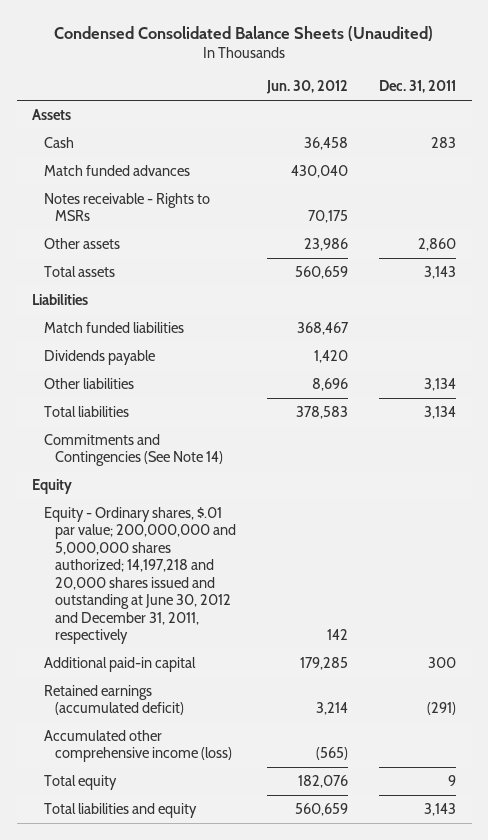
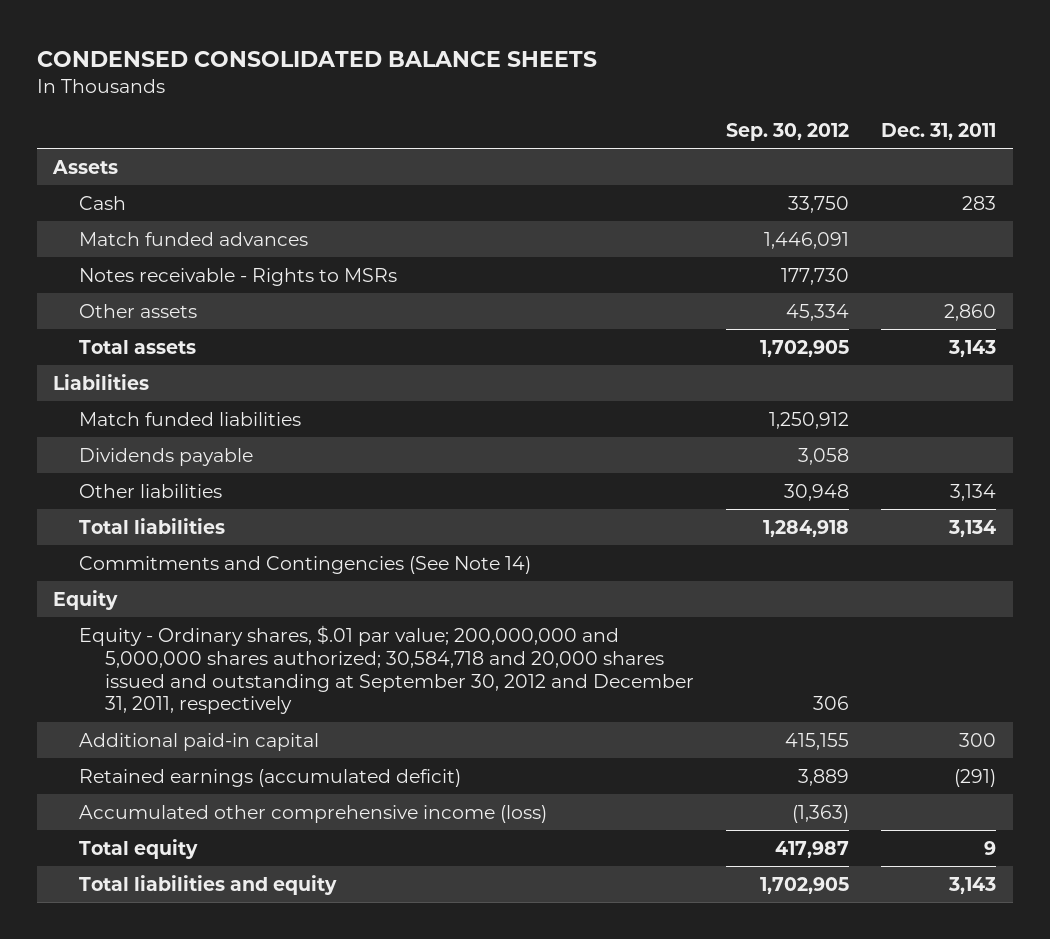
- Condensed Consolidated Balance Sheets (Unaudited)
+ CONDENSED CONSOLIDATED BALANCE SHEETS
- | Jun. 30, 2012 | Dec. 31, 2011
+ | Sep. 30, 2012 | Dec. 31, 2011
- Equity - Ordinary shares, $.01 par value; 200,000,000 and 5,000,000 shares authorized; 14,197,218 and 20,000 shares issued and outstanding at June 30, 2012 and December 31, 2011, respectively | 142 |
+ Equity - Ordinary shares, $.01 par value; 200,000,000 and 5,000,000 shares authorized; 30,584,718 and 20,000 shares issued and outstanding at September 30, 2012 and December 31, 2011, respectively | 306 |

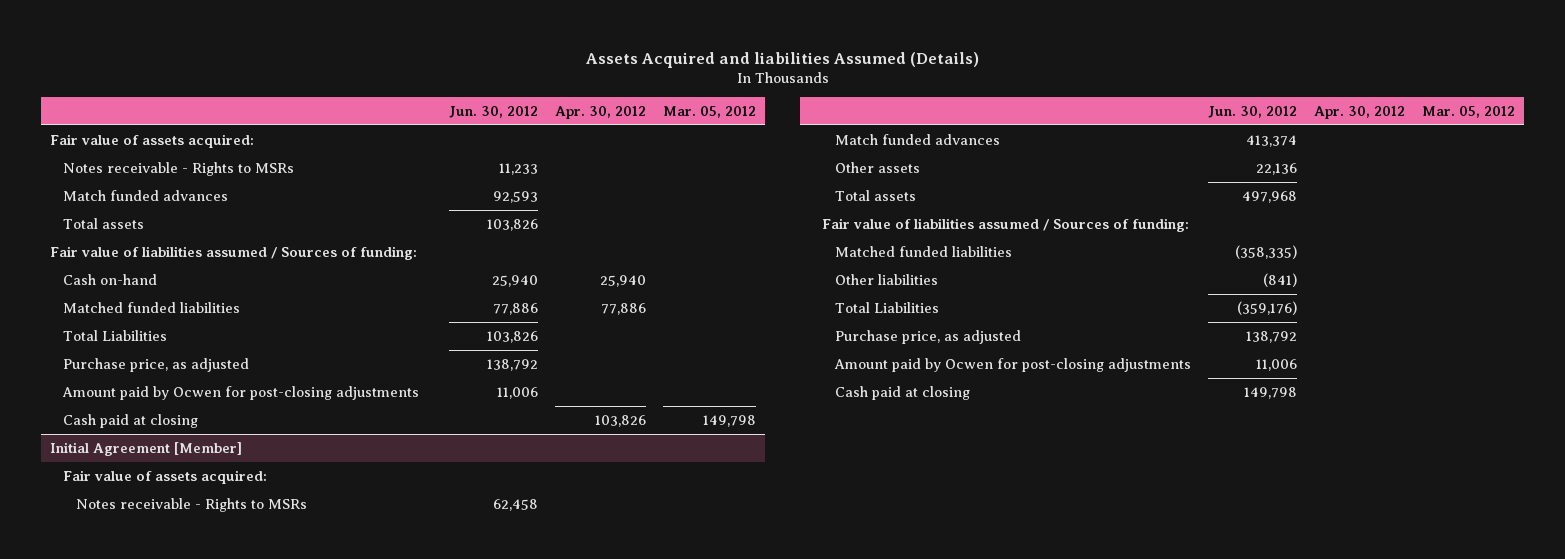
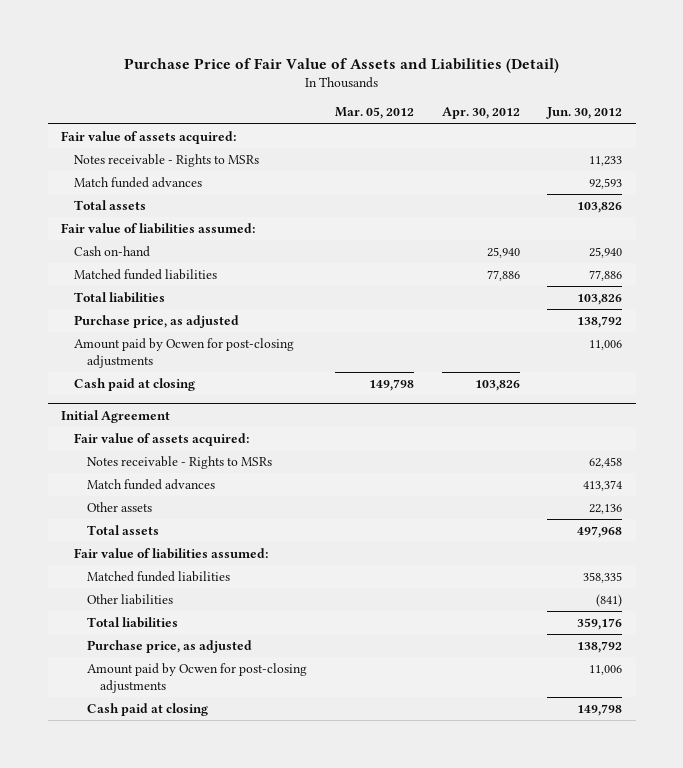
- Assets Acquired and liabilities Assumed (Details)
+ Purchase Price of Fair Value of Assets and Liabilities (Detail)
- | Jun. 30, 2012 | Apr. 30, 2012 | Mar. 05, 2012
+ | Mar. 05, 2012 | Apr. 30, 2012 | Jun. 30, 2012
- Fair value of liabilities assumed / Sources of funding:
+ Fair value of liabilities assumed:
- Total Liabilities | 103,826 | |
+ Total liabilities | | | 103,826
- Initial Agreement [Member]
+ Initial Agreement
- Fair value of liabilities assumed / Sources of funding:
- Matched funded liabilities | (358,335) | |
+ Fair value of liabilities assumed:
+ Matched funded liabilities | | | 358,335
- Total Liabilities | (359,176) | |
+ Total liabilities | | | 359,176

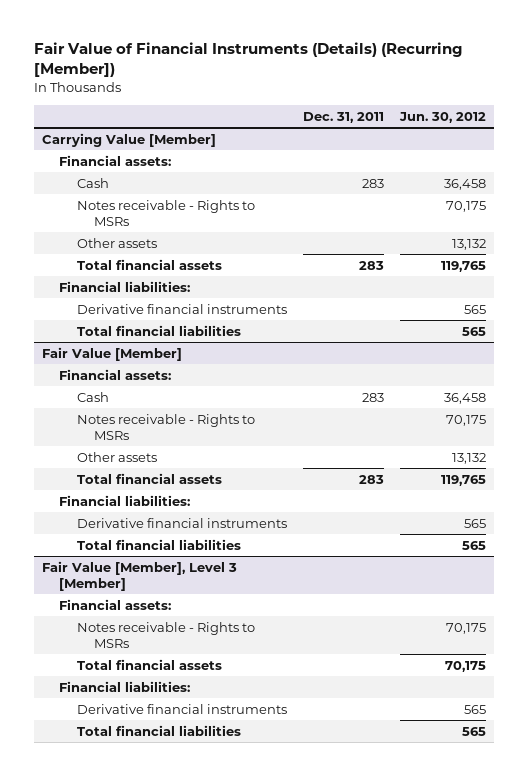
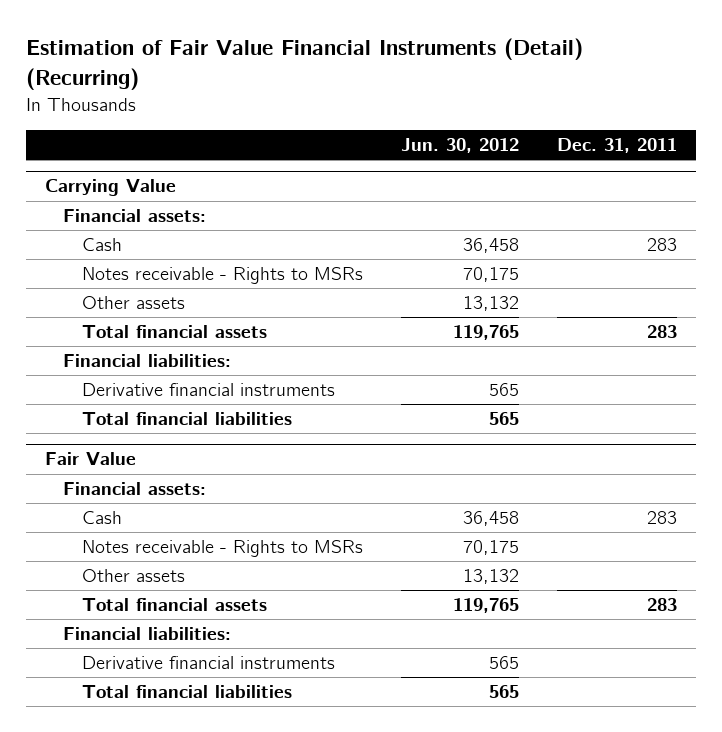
- Fair Value of Financial Instruments (Details) (Recurring [Member])
+ Estimation of Fair Value Financial Instruments (Detail) (Recurring)
- | Dec. 31, 2011 | Jun. 30, 2012
+ | Jun. 30, 2012 | Dec. 31, 2011
- Carrying Value [Member]
+ Carrying Value
- Fair Value [Member]
+ Fair Value
- Fair Value [Member], Level 3 [Member]
- Financial assets:
- Notes receivable - Rights to MSRs | | 70,175
- Total financial assets | | 70,175
- Financial liabilities:
- Derivative financial instruments | | 565
- Total financial liabilities | | 565

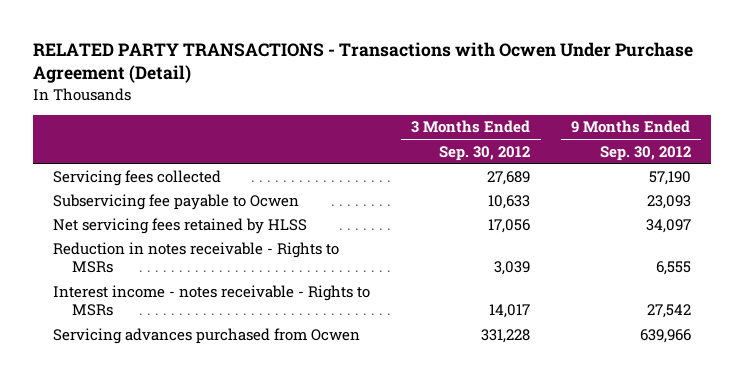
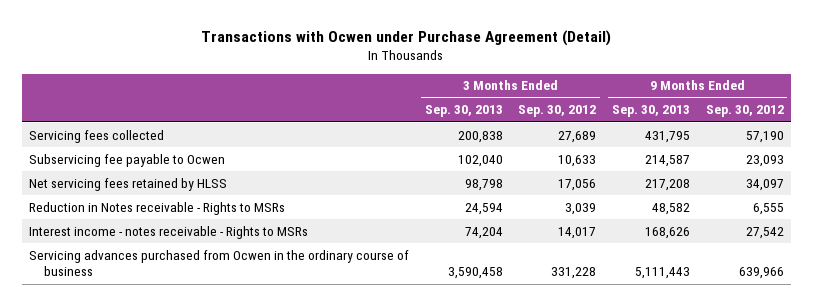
- RELATED PARTY TRANSACTIONS - Transactions with Ocwen Under Purchase Agreement (Detail)
+ Transactions with Ocwen under Purchase Agreement (Detail)
- | 3 Months Ended Sep. 30, 2012 | 9 Months Ended Sep. 30, 2012
+ | 3 Months Ended Sep. 30, 2013 | 3 Months Ended Sep. 30, 2012 | 9 Months Ended Sep. 30, 2013 | 9 Months Ended Sep. 30, 2012
- Reduction in notes receivable - Rights to MSRs | 3,039 | 6,555
+ Reduction in Notes receivable - Rights to MSRs | 24,594 | 3,039 | 48,582 | 6,555
- Servicing advances purchased from Ocwen | 331,228 | 639,966
+ Servicing advances purchased from Ocwen in the ordinary course of business | 3,590,458 | 331,228 | 5,111,443 | 639,966

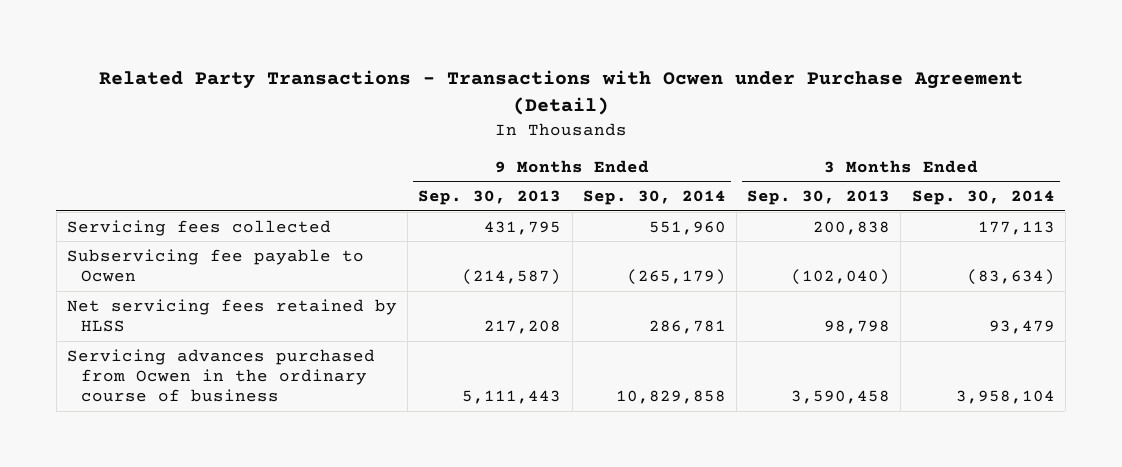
- Transactions with Ocwen under Purchase Agreement (Detail)
+ Related Party Transactions - Transactions with Ocwen under Purchase Agreement (Detail)
- | 3 Months Ended Sep. 30, 2013 | 3 Months Ended Sep. 30, 2012 | 9 Months Ended Sep. 30, 2013 | 9 Months Ended Sep. 30, 2012
+ | 9 Months Ended Sep. 30, 2013 | 9 Months Ended Sep. 30, 2014 | 3 Months Ended Sep. 30, 2013 | 3 Months Ended Sep. 30, 2014
- Subservicing fee payable to Ocwen | 102,040 | 10,633 | 214,587 | 23,093
+ Subservicing fee payable to Ocwen | (214,587) | (265,179) | (102,040) | (83,634)
- Reduction in Notes receivable - Rights to MSRs | 24,594 | 3,039 | 48,582 | 6,555
- Interest income - notes receivable - Rights to MSRs | 74,204 | 14,017 | 168,626 | 27,542

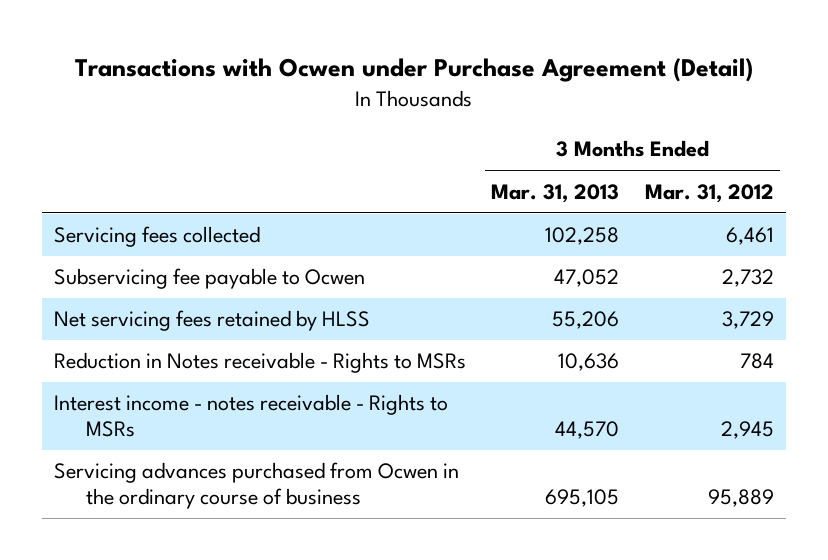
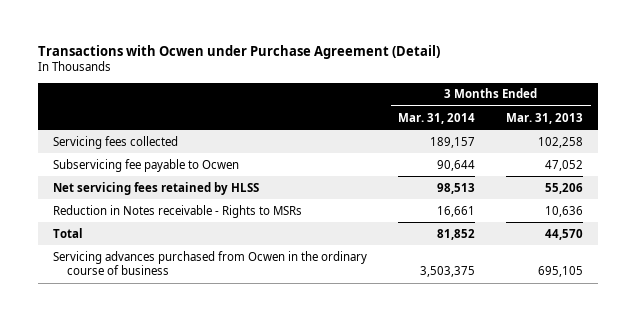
- | 3 Months Ended Mar. 31, 2013 | 3 Months Ended Mar. 31, 2012
+ | 3 Months Ended Mar. 31, 2014 | 3 Months Ended Mar. 31, 2013
- Interest income - notes receivable - Rights to MSRs | 44,570 | 2,945
+ Total | 81,852 | 44,570

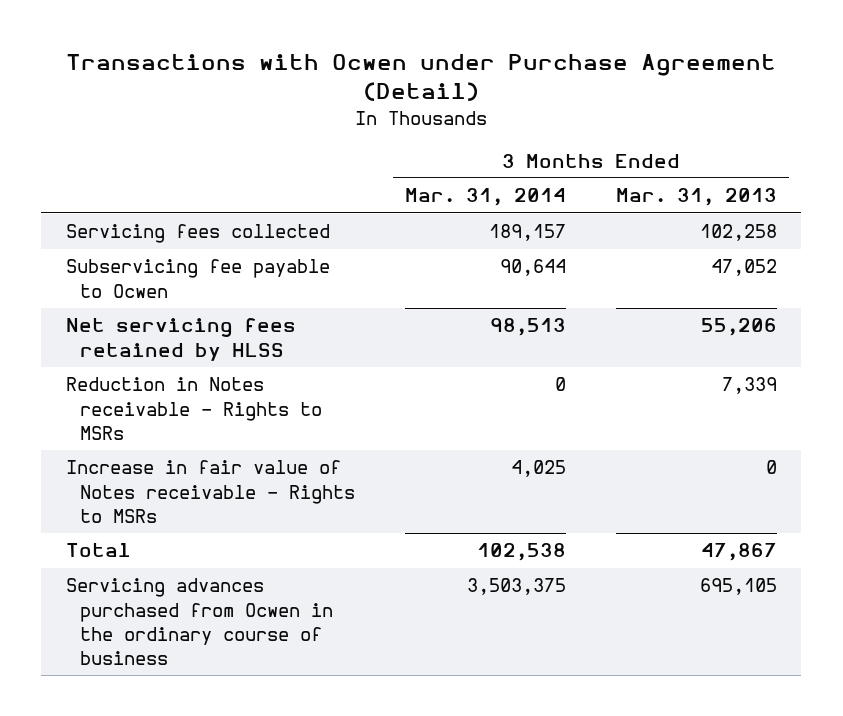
- Reduction in Notes receivable - Rights to MSRs | 16,661 | 10,636
- Total | 81,852 | 44,570
+ Reduction in Notes receivable - Rights to MSRs | 0 | 7,339
+ Increase in fair value of Notes receivable - Rights to MSRs | 4,025 | 0
+ Total | 102,538 | 47,867

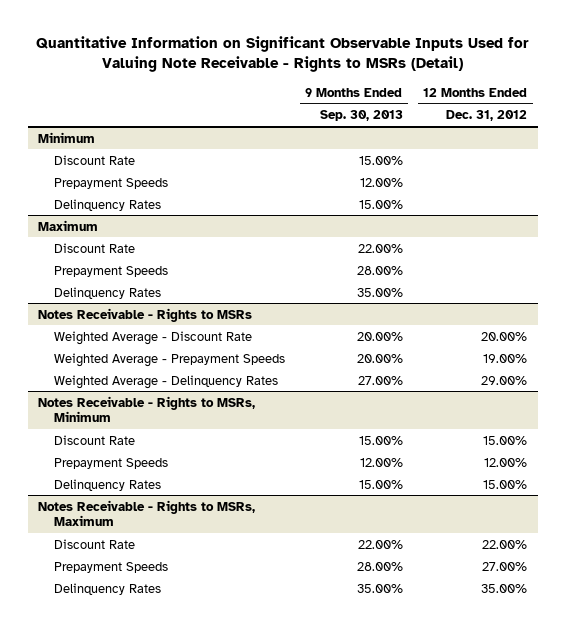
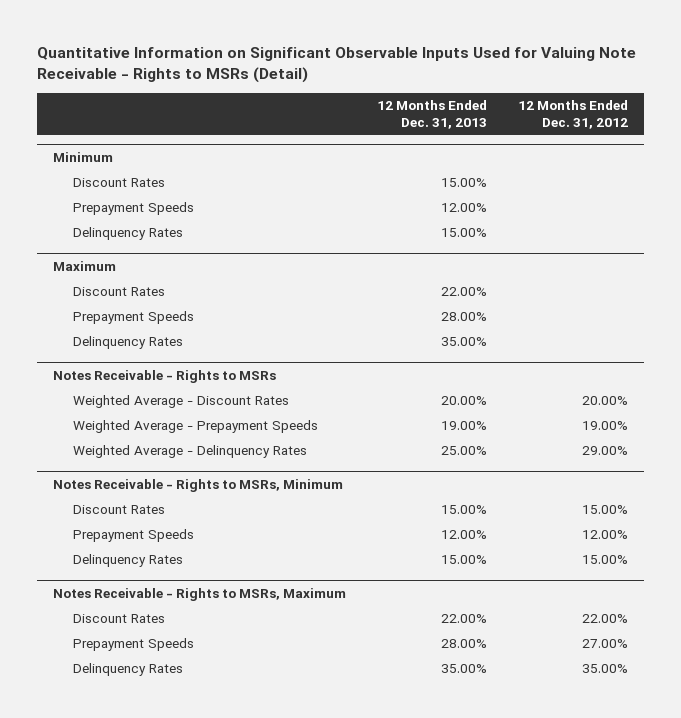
- | 9 Months Ended Sep. 30, 2013 | 12 Months Ended Dec. 31, 2012
+ | 12 Months Ended Dec. 31, 2013 | 12 Months Ended Dec. 31, 2012
@ Minimum
- Discount Rate | 15.00% |
+ Discount Rates | 15.00% |
@ Maximum
- Discount Rate | 22.00% |
+ Discount Rates | 22.00% |
@ Notes Receivable - Rights to MSRs
- Weighted Average - Discount Rate | 20.00% | 20.00%
+ Weighted Average - Discount Rates | 20.00% | 20.00%
@ Notes Receivable - Rights to MSRs, Minimum
- Discount Rate | 15.00% | 15.00%
+ Discount Rates | 15.00% | 15.00%
@ Notes Receivable - Rights to MSRs, Maximum
- Discount Rate | 22.00% | 22.00%
+ Discount Rates | 22.00% | 22.00%

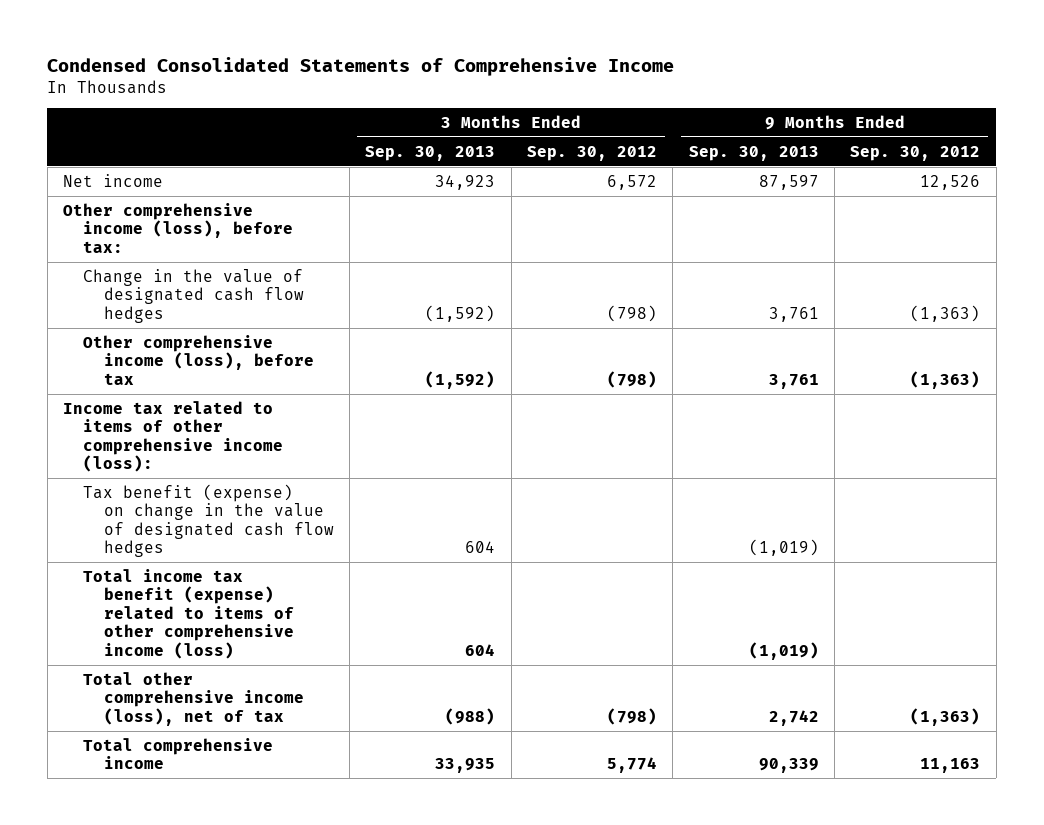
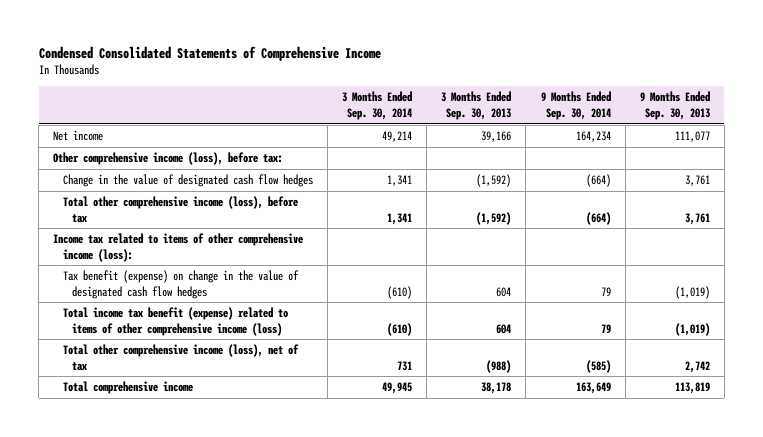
- | 3 Months Ended Sep. 30, 2013 | 3 Months Ended Sep. 30, 2012 | 9 Months Ended Sep. 30, 2013 | 9 Months Ended Sep. 30, 2012
+ | 3 Months Ended Sep. 30, 2014 | 3 Months Ended Sep. 30, 2013 | 9 Months Ended Sep. 30, 2014 | 9 Months Ended Sep. 30, 2013
- Net income | 34,923 | 6,572 | 87,597 | 12,526
+ Net income | 49,214 | 39,166 | 164,234 | 111,077
- Other comprehensive income (loss), before tax | (1,592) | (798) | 3,761 | (1,363)
+ Total other comprehensive income (loss), before tax | 1,341 | (1,592) | (664) | 3,761
- Total comprehensive income | 33,935 | 5,774 | 90,339 | 11,163
+ Total comprehensive income | 49,945 | 38,178 | 163,649 | 113,819

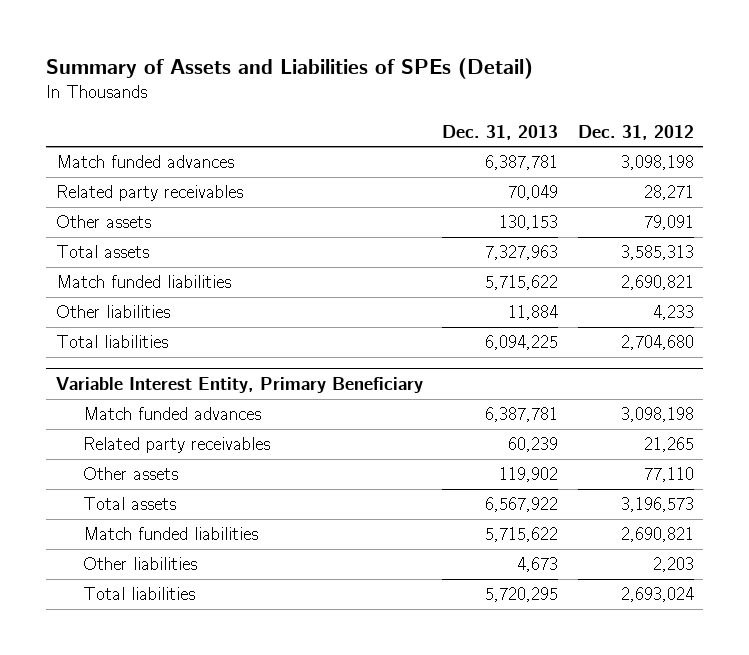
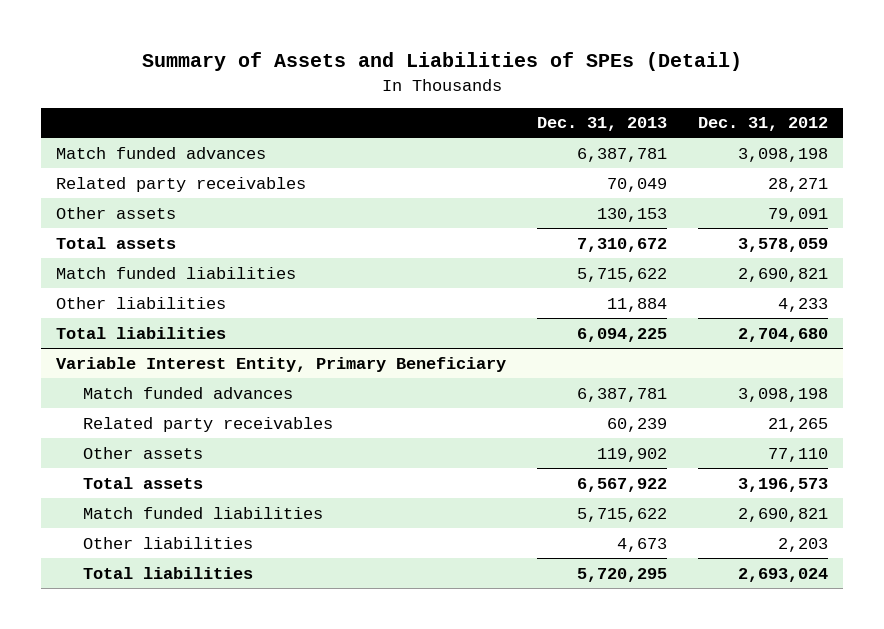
- Total assets | 7,327,963 | 3,585,313
+ Total assets | 7,310,672 | 3,578,059

